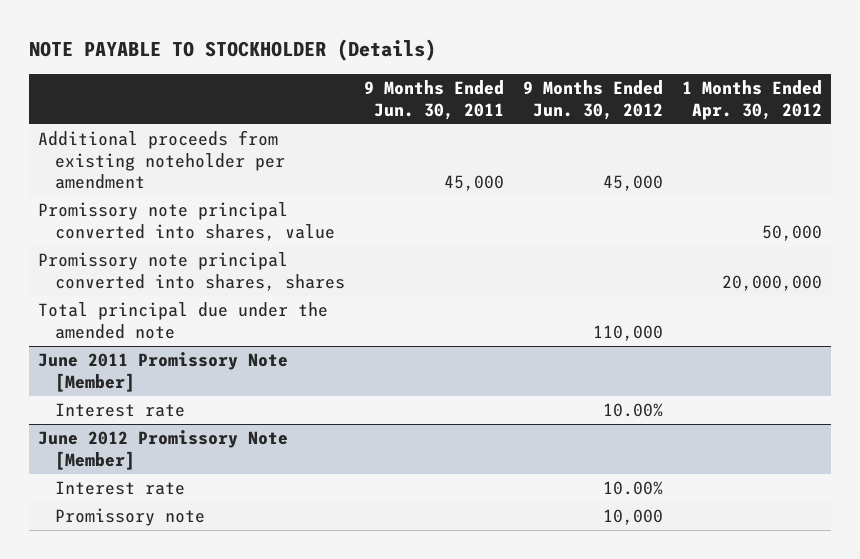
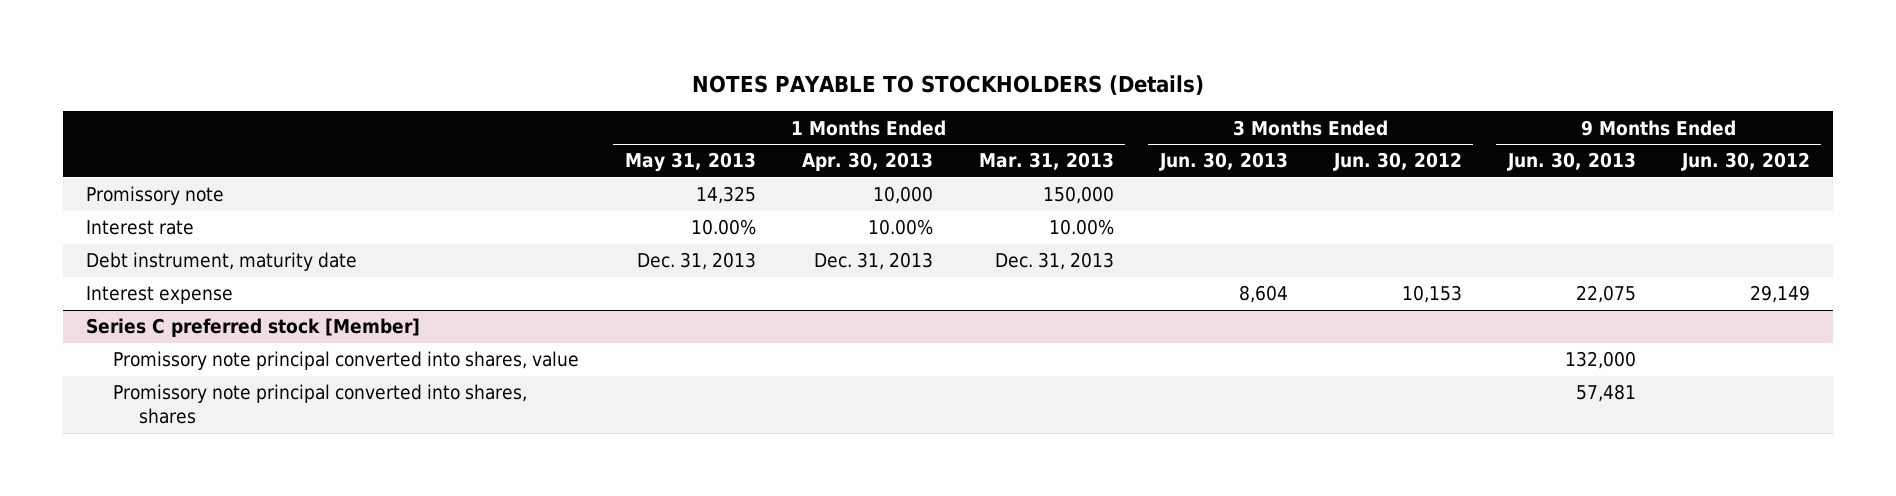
- NOTE PAYABLE TO STOCKHOLDER (Details)
+ NOTES PAYABLE TO STOCKHOLDERS (Details)
- | 9 Months Ended Jun. 30, 2011 | 9 Months Ended Jun. 30, 2012 | 1 Months Ended Apr. 30, 2012
+ | 1 Months Ended May 31, 2013 | 1 Months Ended Apr. 30, 2013 | 1 Months Ended Mar. 31, 2013 | 3 Months Ended Jun. 30, 2013 | 3 Months Ended Jun. 30, 2012 | 9 Months Ended Jun. 30, 2013 | 9 Months Ended Jun. 30, 2012
- Additional proceeds from existing noteholder per amendment | 45,000 | 45,000 |
- Promissory note principal converted into shares, value | | | 50,000
- Promissory note principal converted into shares, shares | | | 20,000,000
- Total principal due under the amended note | | 110,000 |
- June 2011 Promissory Note [Member]
- Interest rate | | 10.00% |
- June 2012 Promissory Note [Member]
- Interest rate | | 10.00% |
- Promissory note | | 10,000 |
+ Promissory note | 14,325 | 10,000 | 150,000 | | | |
+ Interest rate | 10.00% | 10.00% | 10.00% | | | |
+ Debt instrument, maturity date | Dec. 31, 2013 | Dec. 31, 2013 | Dec. 31, 2013 | | | |
+ Interest expense | | | | 8,604 | 10,153 | 22,075 | 29,149
+ Series C preferred stock [Member]
+ Promissory note principal converted into shares, value | | | | | | 132,000 |
+ Promissory note principal converted into shares, shares | | | | | | 57,481 |

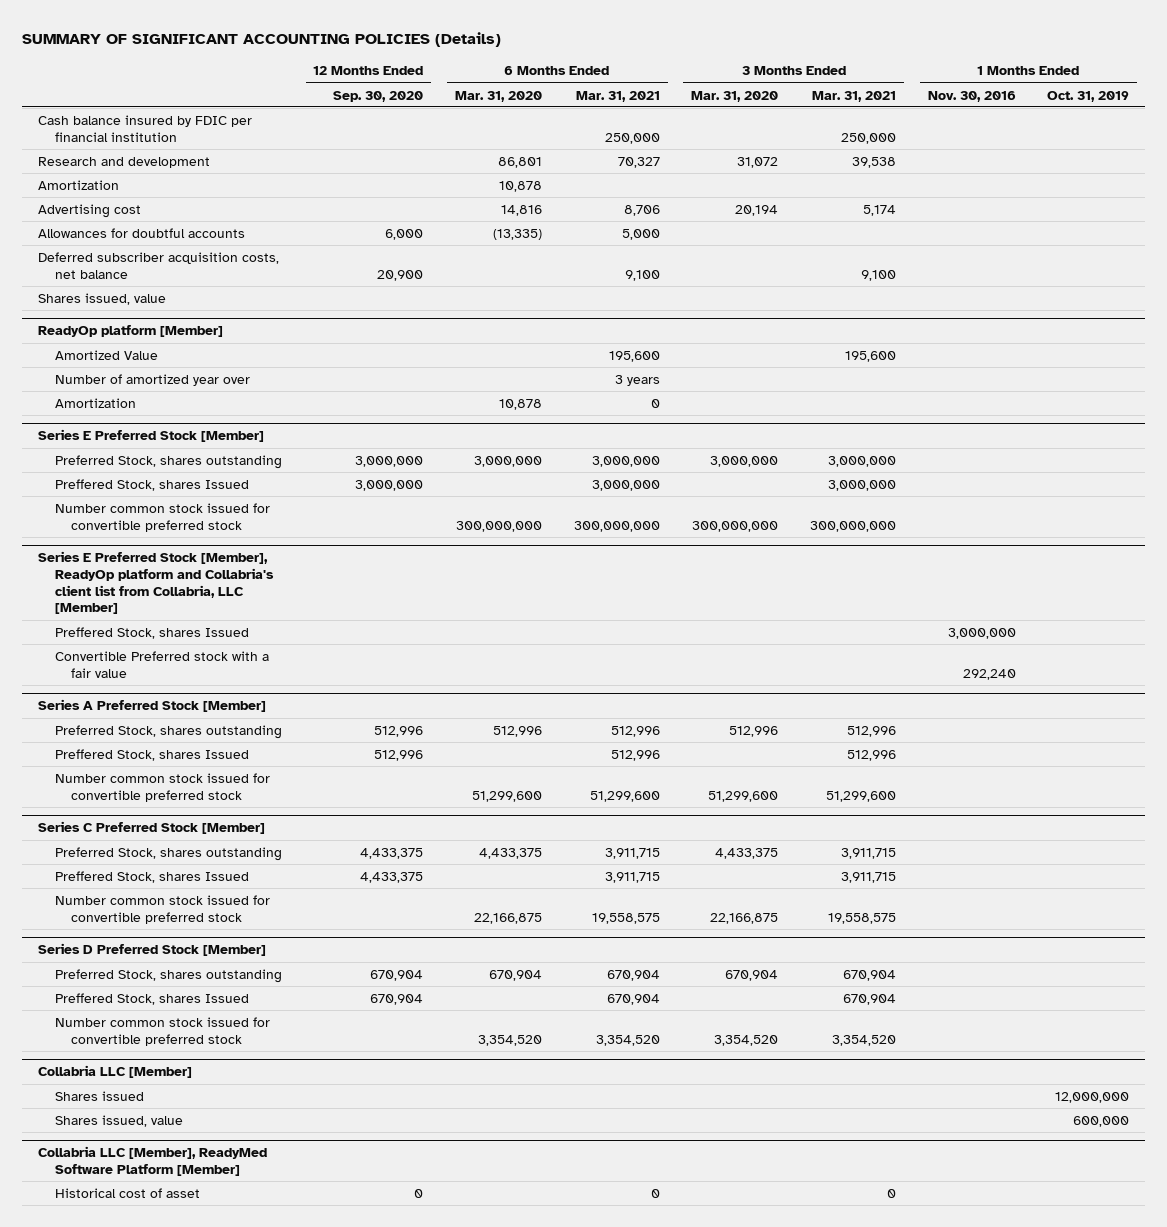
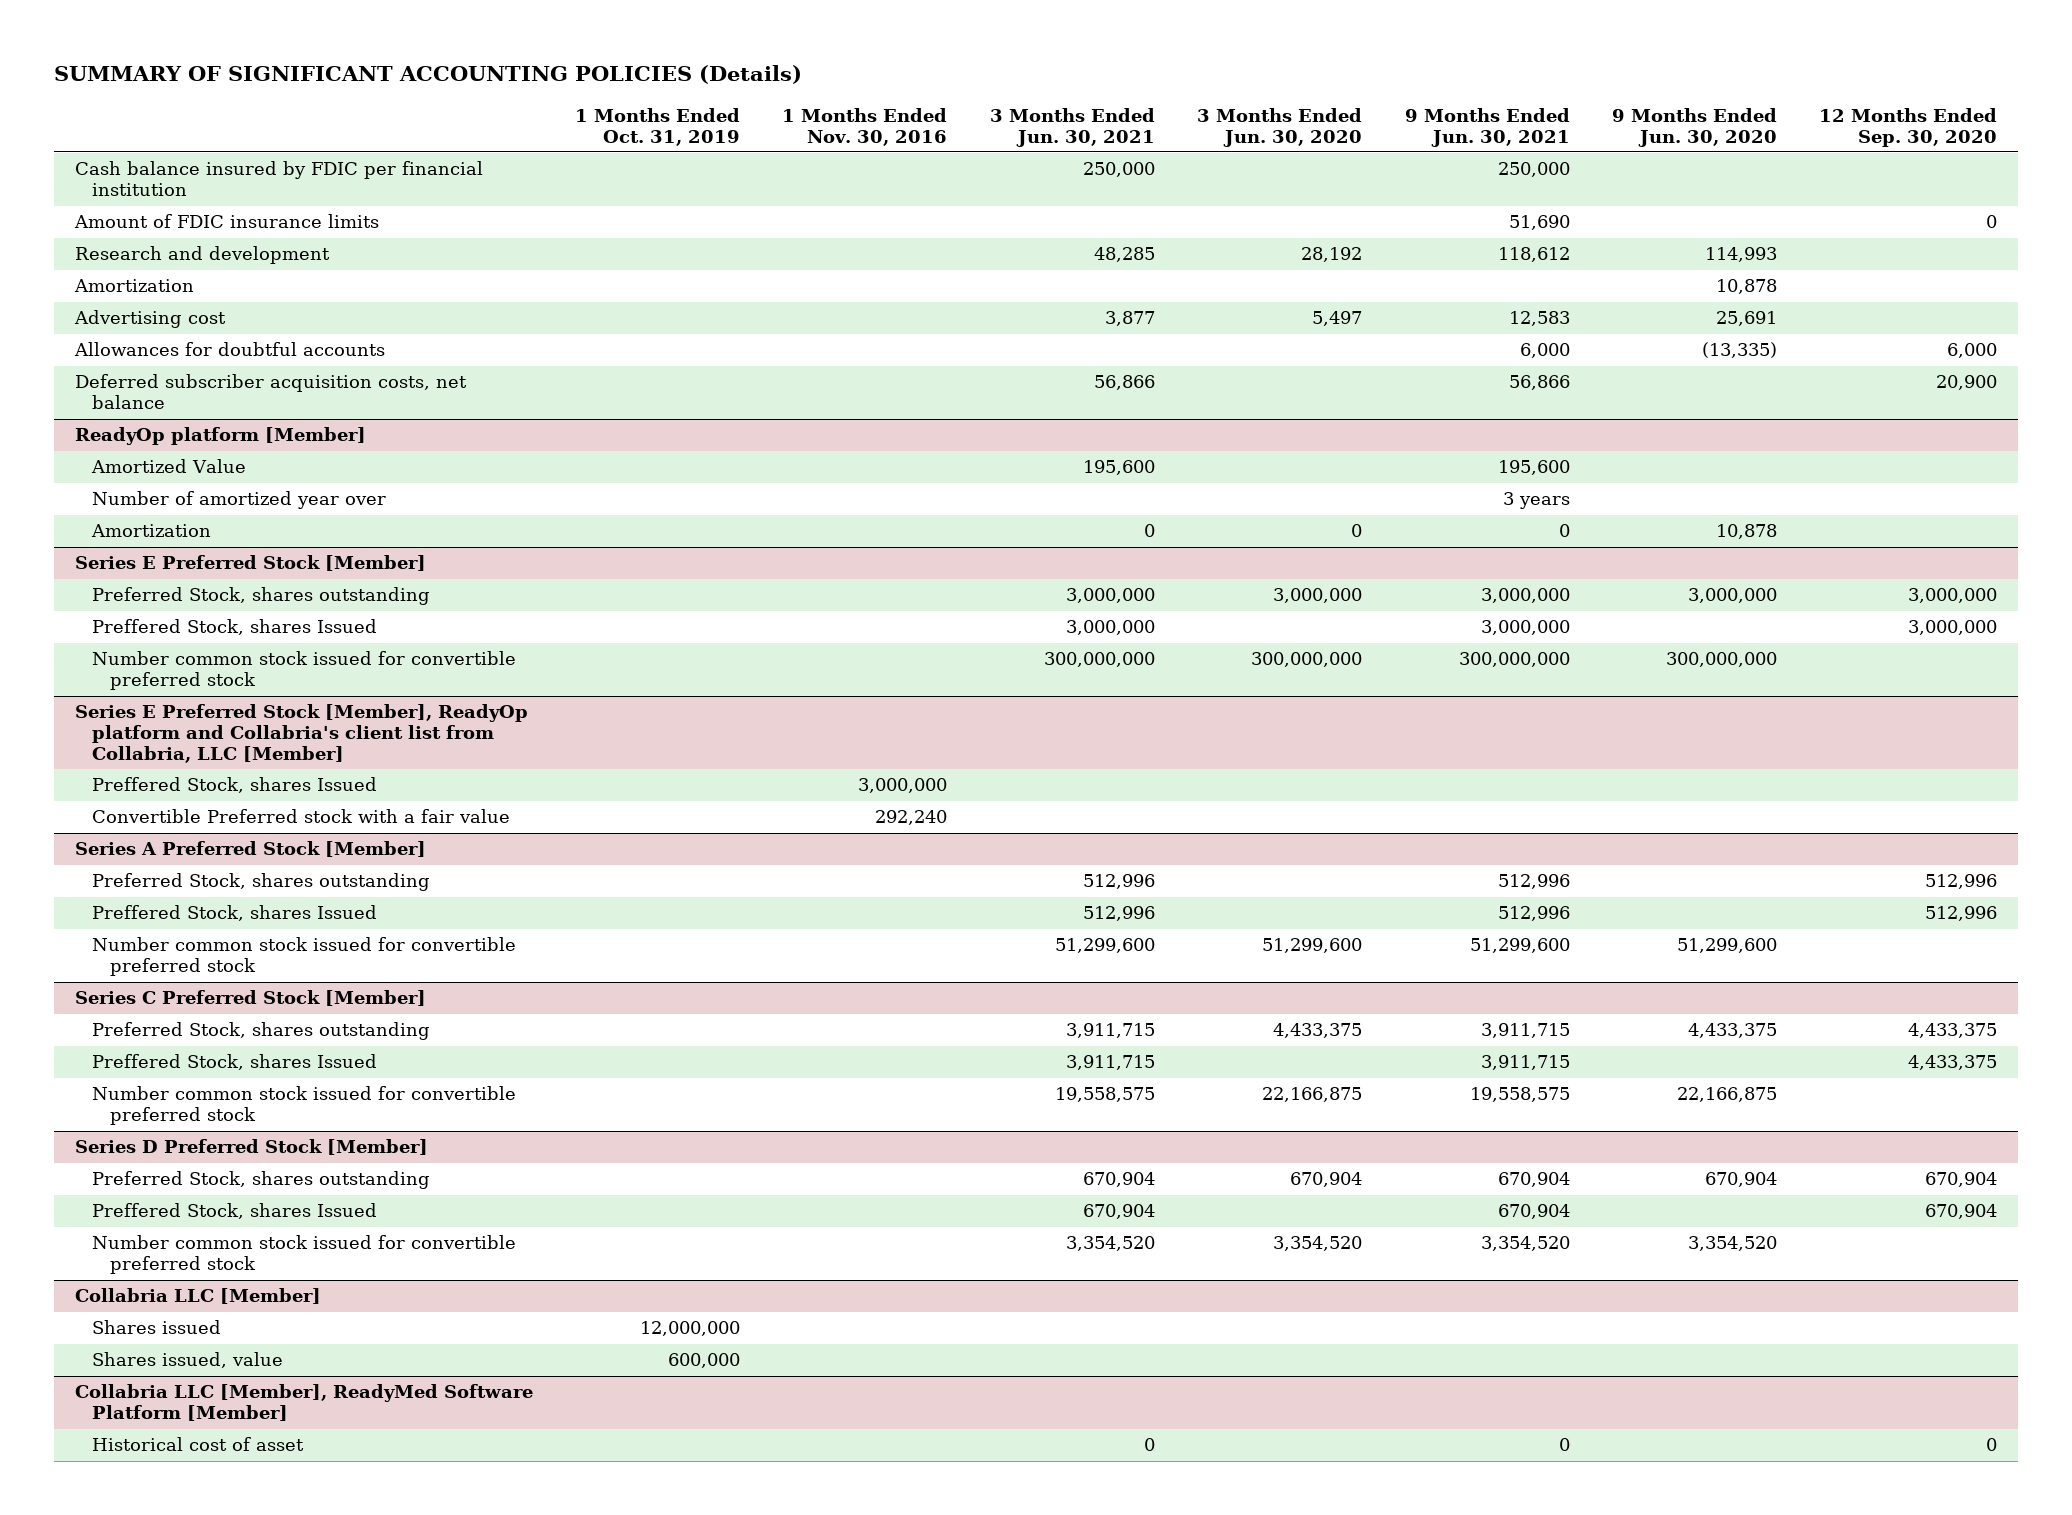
- | 12 Months Ended Sep. 30, 2020 | 6 Months Ended Mar. 31, 2020 | 6 Months Ended Mar. 31, 2021 | 3 Months Ended Mar. 31, 2020 | 3 Months Ended Mar. 31, 2021 | 1 Months Ended Nov. 30, 2016 | 1 Months Ended Oct. 31, 2019
+ | 1 Months Ended Oct. 31, 2019 | 1 Months Ended Nov. 30, 2016 | 3 Months Ended Jun. 30, 2021 | 3 Months Ended Jun. 30, 2020 | 9 Months Ended Jun. 30, 2021 | 9 Months Ended Jun. 30, 2020 | 12 Months Ended Sep. 30, 2020
+ Amount of FDIC insurance limits | | | | | 51,690 | | 0
- Shares issued, value

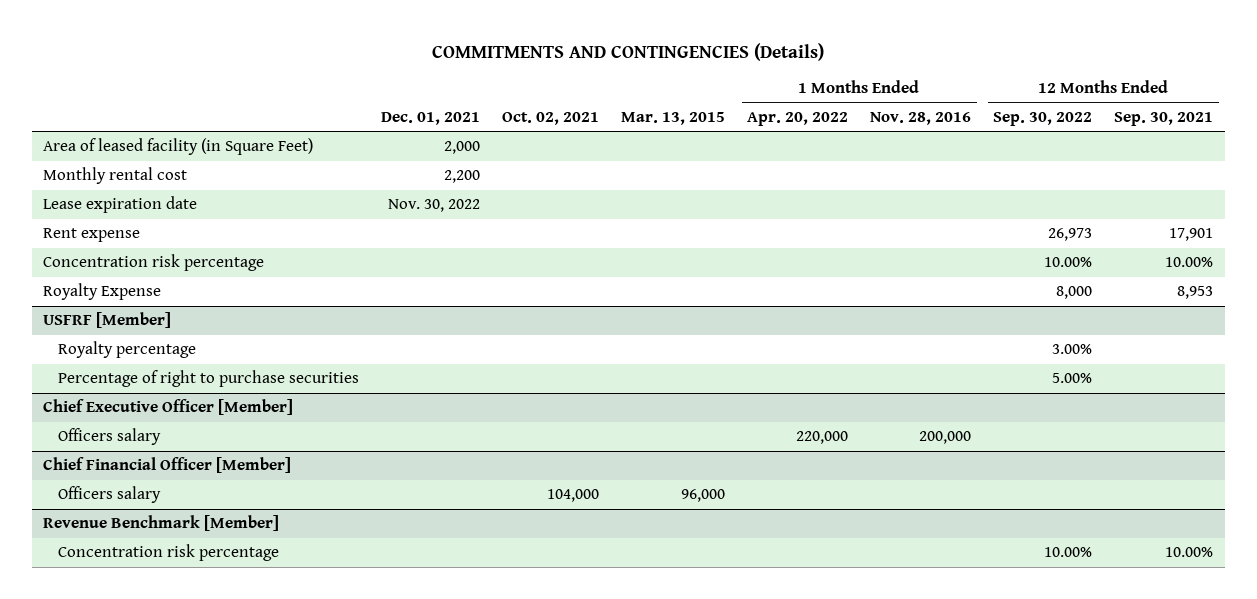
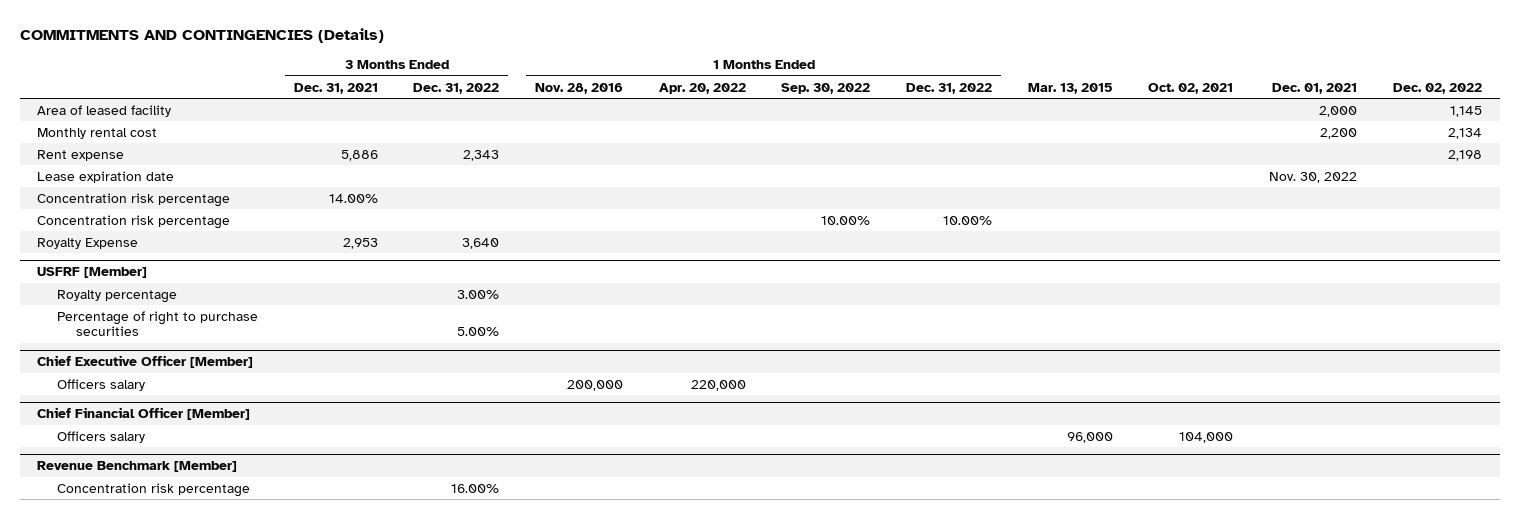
- | Dec. 01, 2021 | Oct. 02, 2021 | Mar. 13, 2015 | 1 Months Ended Apr. 20, 2022 | 1 Months Ended Nov. 28, 2016 | 12 Months Ended Sep. 30, 2022 | 12 Months Ended Sep. 30, 2021
+ | 3 Months Ended Dec. 31, 2021 | 3 Months Ended Dec. 31, 2022 | 1 Months Ended Nov. 28, 2016 | 1 Months Ended Apr. 20, 2022 | 1 Months Ended Sep. 30, 2022 | 1 Months Ended Dec. 31, 2022 | Mar. 13, 2015 | Oct. 02, 2021 | Dec. 01, 2021 | Dec. 02, 2022
- Area of leased facility (in Square Feet) | 2,000 | | | | | |
+ Area of leased facility | | | | | | | | | 2,000 | 1,145
moved down: Lease expiration date | | | | | | | | | Nov. 30, 2022 |
+ Concentration risk percentage | | | | | 10.00% | 10.00% | | | |

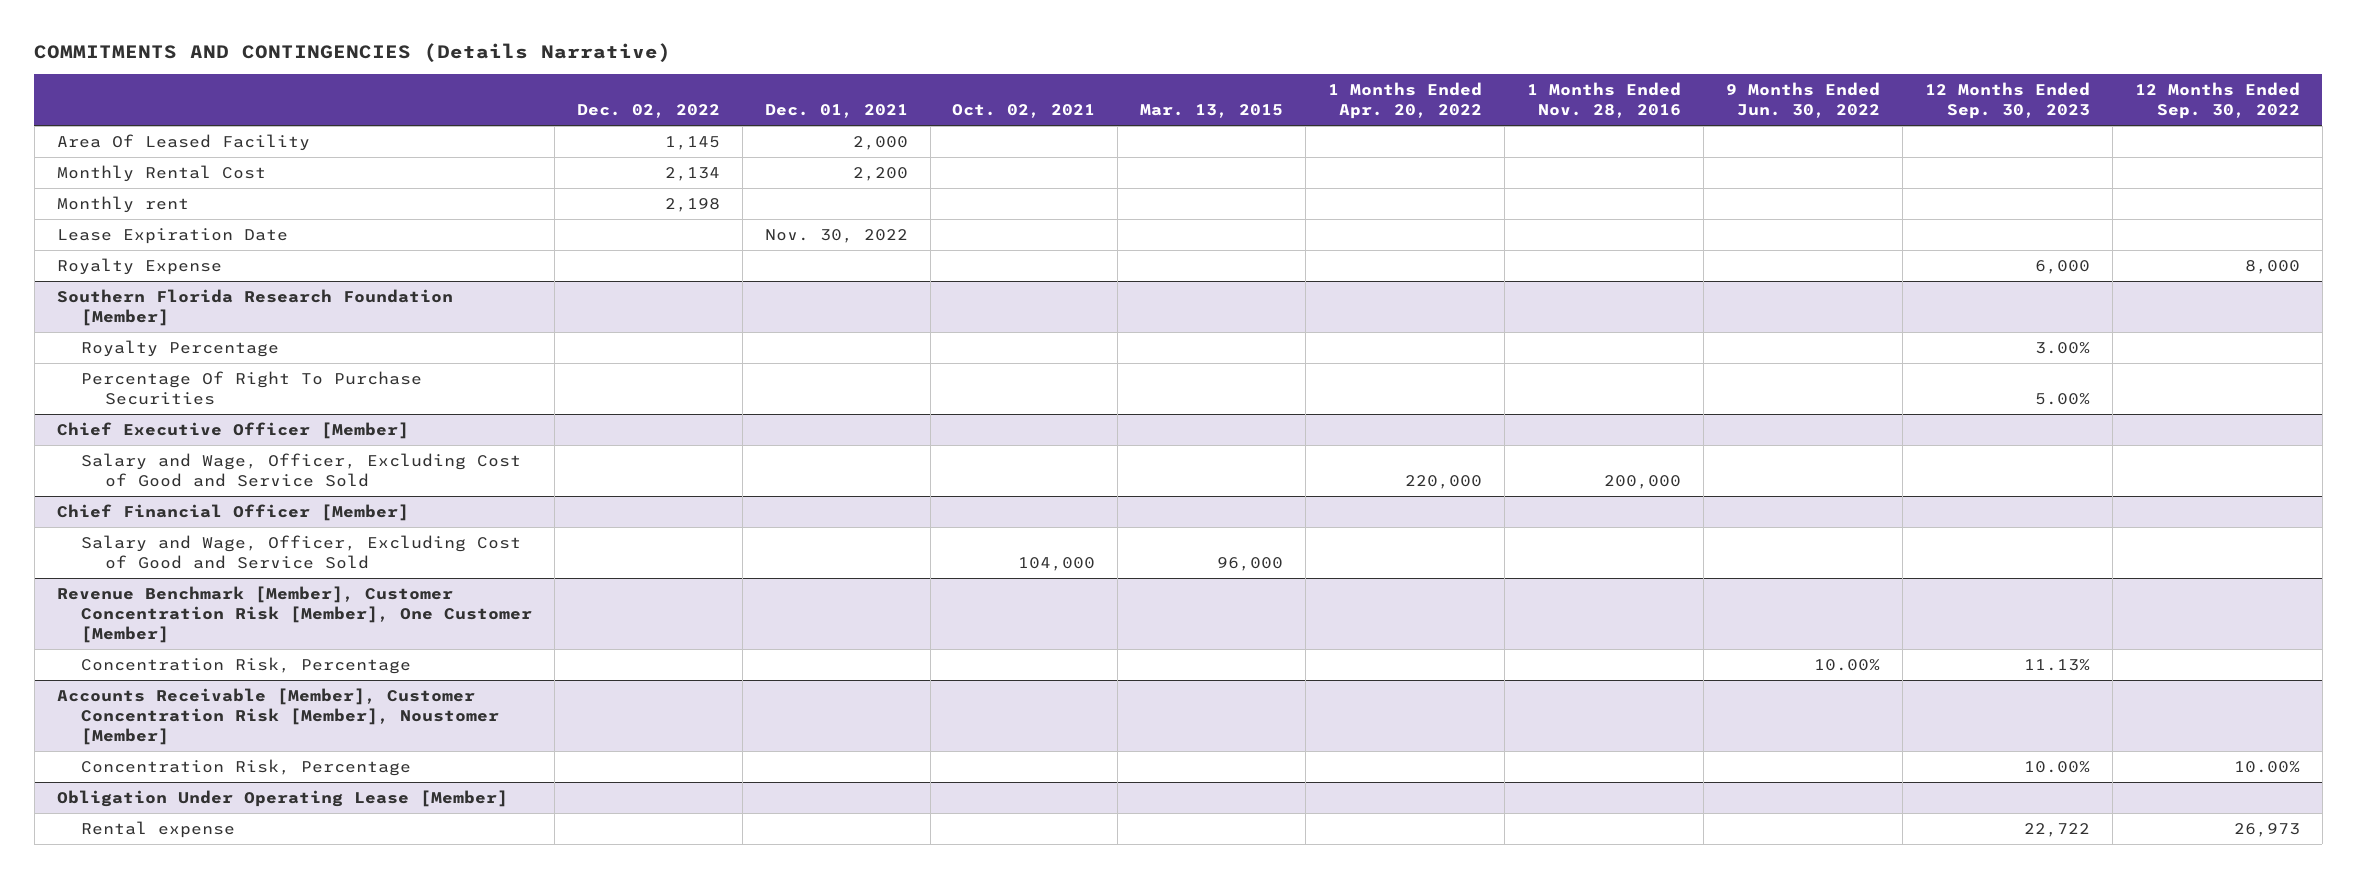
- COMMITMENTS AND CONTINGENCIES (Details)
+ COMMITMENTS AND CONTINGENCIES (Details Narrative)
- | 3 Months Ended Dec. 31, 2021 | 3 Months Ended Dec. 31, 2022 | 1 Months Ended Nov. 28, 2016 | 1 Months Ended Apr. 20, 2022 | 1 Months Ended Sep. 30, 2022 | 1 Months Ended Dec. 31, 2022 | Mar. 13, 2015 | Oct. 02, 2021 | Dec. 01, 2021 | Dec. 02, 2022
+ | Dec. 02, 2022 | Dec. 01, 2021 | Oct. 02, 2021 | Mar. 13, 2015 | 1 Months Ended Apr. 20, 2022 | 1 Months Ended Nov. 28, 2016 | 9 Months Ended Jun. 30, 2022 | 12 Months Ended Sep. 30, 2023 | 12 Months Ended Sep. 30, 2022
- Area of leased facility | | | | | | | | | 2,000 | 1,145
- Monthly rental cost | | | | | | | | | 2,200 | 2,134
- Rent expense | 5,886 | 2,343 | | | | | | | | 2,198
- Lease expiration date | | | | | | | | | Nov. 30, 2022 |
- Concentration risk percentage | 14.00% | | | | | | | | |
- Concentration risk percentage | | | | | 10.00% | 10.00% | | | |
+ Area Of Leased Facility | 1,145 | 2,000 | | | | | | |
+ Monthly Rental Cost | 2,134 | 2,200 | | | | | | |
+ Monthly rent | 2,198 | | | | | | | |
+ Lease Expiration Date | | Nov. 30, 2022 | | | | | | |
- USFRF [Member]
- Royalty percentage | | 3.00% | | | | | | | |
- Percentage of right to purchase securities | | 5.00% | | | | | | | |
+ Southern Florida Research Foundation [Member]
+ Royalty Percentage | | | | | | | | 3.00% |
+ Percentage Of Right To Purchase Securities | | | | | | | | 5.00% |
@ Chief Executive Officer [Member]
- Officers salary | | | 200,000 | 220,000 | | | | | |
+ Salary and Wage, Officer, Excluding Cost of Good and Service Sold | | | | | 220,000 | 200,000 | | |
@ Chief Financial Officer [Member]
- Officers salary | | | | | | | 96,000 | 104,000 | |
- Revenue Benchmark [Member]
- Concentration risk percentage | | 16.00% | | | | | | | |
@ Chief Financial Officer [Member]
+ Salary and Wage, Officer, Excluding Cost of Good and Service Sold | | | 104,000 | 96,000 | | | | |
+ Revenue Benchmark [Member], Customer Concentration Risk [Member], One Customer [Member]
+ Concentration Risk, Percentage | | | | | | | 10.00% | 11.13% |
+ Accounts Receivable [Member], Customer Concentration Risk [Member], Noustomer [Member]
+ Concentration Risk, Percentage | | | | | | | | 10.00% | 10.00%
+ Obligation Under Operating Lease [Member]
+ Rental expense | | | | | | | | 22,722 | 26,973

